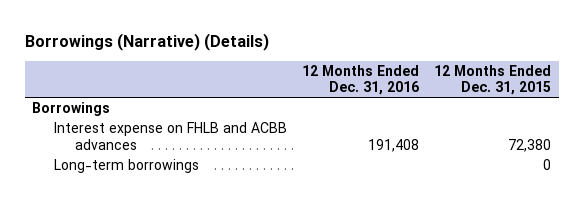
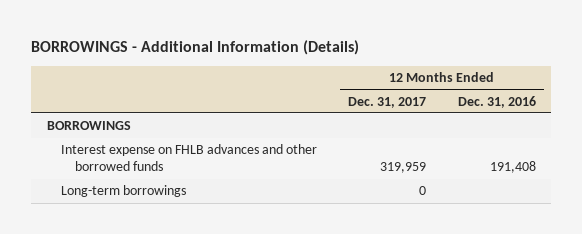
- Borrowings (Narrative) (Details)
+ BORROWINGS - Additional Information (Details)
- | 12 Months Ended Dec. 31, 2016 | 12 Months Ended Dec. 31, 2015
+ | 12 Months Ended Dec. 31, 2017 | 12 Months Ended Dec. 31, 2016
- Borrowings
- Interest expense on FHLB and ACBB advances | 191,408 | 72,380
+ BORROWINGS
+ Interest expense on FHLB advances and other borrowed funds | 319,959 | 191,408

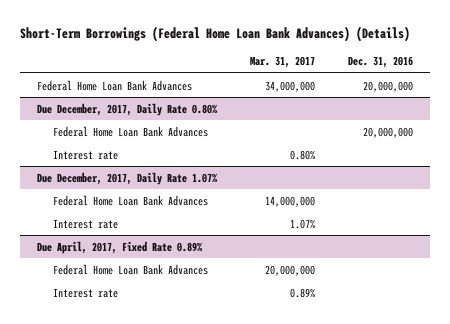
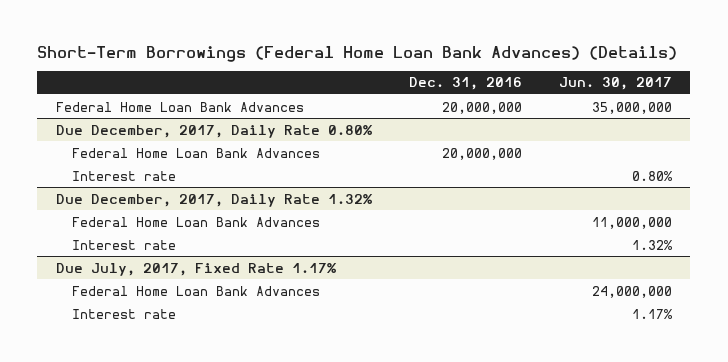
- | Mar. 31, 2017 | Dec. 31, 2016
+ | Dec. 31, 2016 | Jun. 30, 2017
- Due December, 2017, Daily Rate 1.07%
+ Due December, 2017, Daily Rate 1.32%
- Due April, 2017, Fixed Rate 0.89%
+ Due July, 2017, Fixed Rate 1.17%

